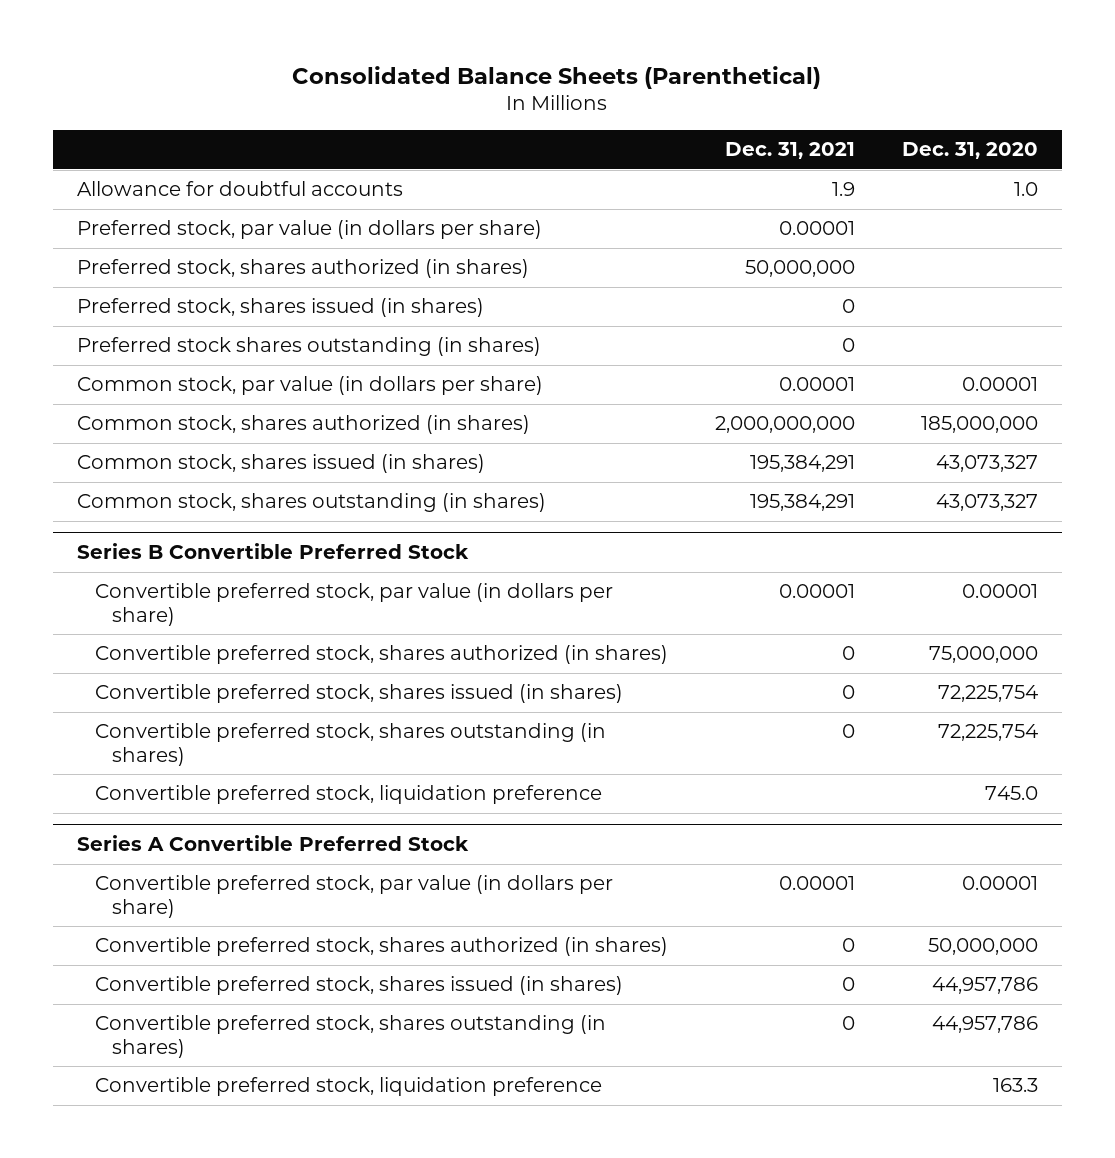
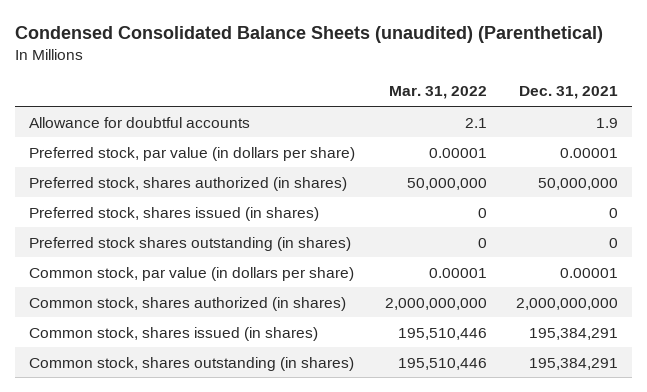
- Consolidated Balance Sheets (Parenthetical)
+ Condensed Consolidated Balance Sheets (unaudited) (Parenthetical)
- | Dec. 31, 2021 | Dec. 31, 2020
+ | Mar. 31, 2022 | Dec. 31, 2021
- Series B Convertible Preferred Stock
- Convertible preferred stock, par value (in dollars per share) | 0.00001 | 0.00001
- Convertible preferred stock, shares authorized (in shares) | 0 | 75,000,000
- Convertible preferred stock, shares issued (in shares) | 0 | 72,225,754
- Convertible preferred stock, shares outstanding (in shares) | 0 | 72,225,754
- Convertible preferred stock, liquidation preference | | 745.0
- Series A Convertible Preferred Stock
- Convertible preferred stock, par value (in dollars per share) | 0.00001 | 0.00001
- Convertible preferred stock, shares authorized (in shares) | 0 | 50,000,000
- Convertible preferred stock, shares issued (in shares) | 0 | 44,957,786
- Convertible preferred stock, shares outstanding (in shares) | 0 | 44,957,786
- Convertible preferred stock, liquidation preference | | 163.3

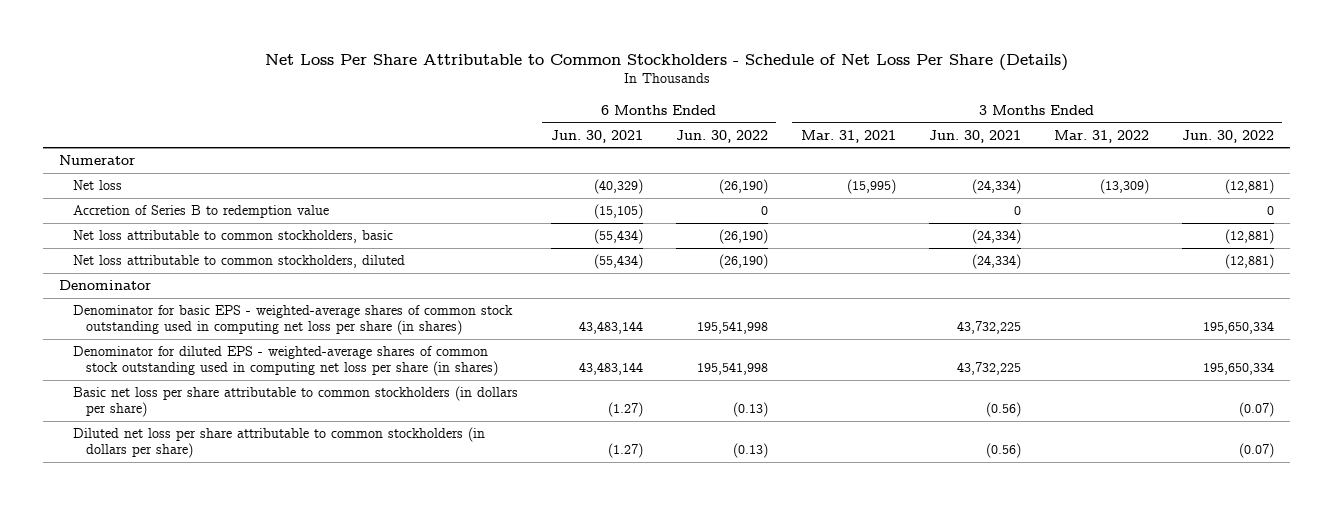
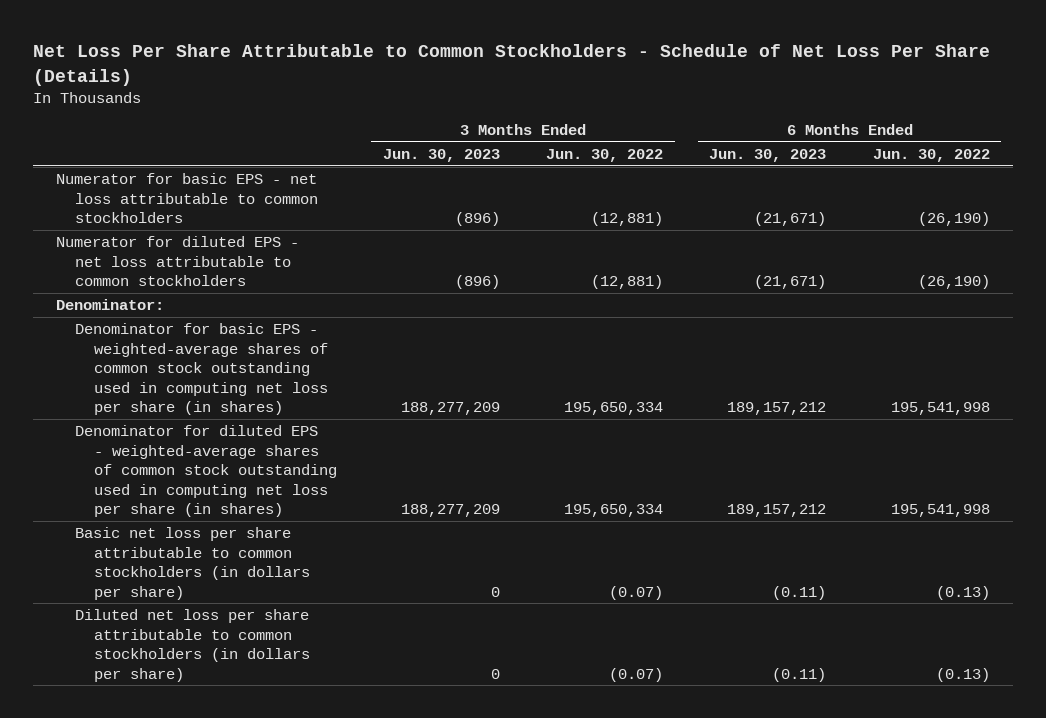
- | 6 Months Ended Jun. 30, 2021 | 6 Months Ended Jun. 30, 2022 | 3 Months Ended Mar. 31, 2021 | 3 Months Ended Jun. 30, 2021 | 3 Months Ended Mar. 31, 2022 | 3 Months Ended Jun. 30, 2022
+ | 3 Months Ended Jun. 30, 2023 | 3 Months Ended Jun. 30, 2022 | 6 Months Ended Jun. 30, 2023 | 6 Months Ended Jun. 30, 2022
- Numerator
- Net loss | (40,329) | (26,190) | (15,995) | (24,334) | (13,309) | (12,881)
- Accretion of Series B to redemption value | (15,105) | 0 | | 0 | | 0
- Net loss attributable to common stockholders, basic | (55,434) | (26,190) | | (24,334) | | (12,881)
- Net loss attributable to common stockholders, diluted | (55,434) | (26,190) | | (24,334) | | (12,881)
- Denominator
+ Numerator for basic EPS - net loss attributable to common stockholders | (896) | (12,881) | (21,671) | (26,190)
+ Numerator for diluted EPS - net loss attributable to common stockholders | (896) | (12,881) | (21,671) | (26,190)
+ Denominator:

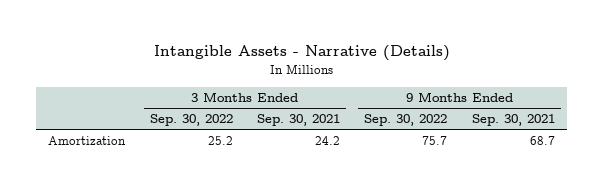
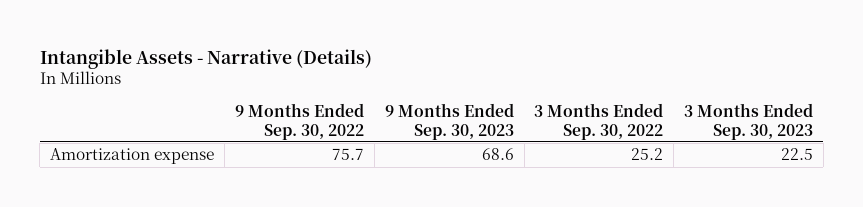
- | 3 Months Ended Sep. 30, 2022 | 3 Months Ended Sep. 30, 2021 | 9 Months Ended Sep. 30, 2022 | 9 Months Ended Sep. 30, 2021
+ | 9 Months Ended Sep. 30, 2022 | 9 Months Ended Sep. 30, 2023 | 3 Months Ended Sep. 30, 2022 | 3 Months Ended Sep. 30, 2023
- Amortization | 25.2 | 24.2 | 75.7 | 68.7
+ Amortization expense | 75.7 | 68.6 | 25.2 | 22.5

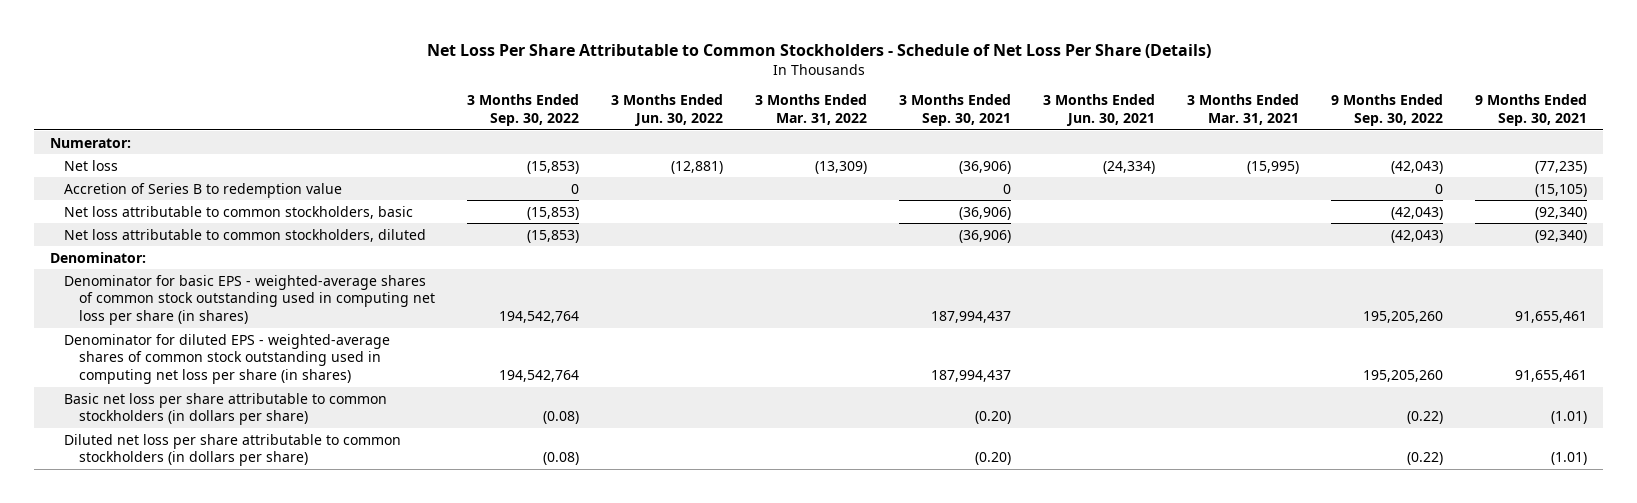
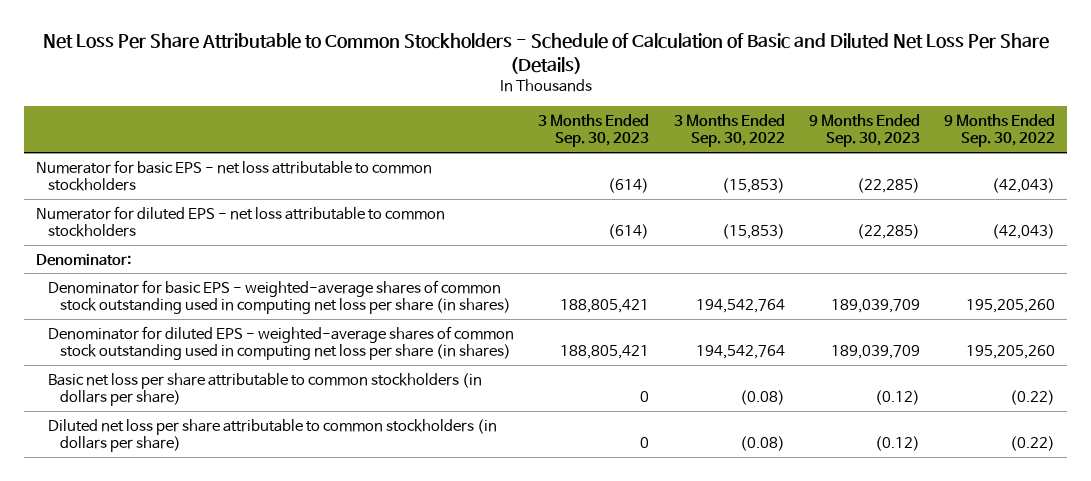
- Net Loss Per Share Attributable to Common Stockholders - Schedule of Net Loss Per Share (Details)
+ Net Loss Per Share Attributable to Common Stockholders - Schedule of Calculation of Basic and Diluted Net Loss Per Share (Details)
- | 3 Months Ended Sep. 30, 2022 | 3 Months Ended Jun. 30, 2022 | 3 Months Ended Mar. 31, 2022 | 3 Months Ended Sep. 30, 2021 | 3 Months Ended Jun. 30, 2021 | 3 Months Ended Mar. 31, 2021 | 9 Months Ended Sep. 30, 2022 | 9 Months Ended Sep. 30, 2021
+ | 3 Months Ended Sep. 30, 2023 | 3 Months Ended Sep. 30, 2022 | 9 Months Ended Sep. 30, 2023 | 9 Months Ended Sep. 30, 2022
- Numerator:
- Net loss | (15,853) | (12,881) | (13,309) | (36,906) | (24,334) | (15,995) | (42,043) | (77,235)
- Accretion of Series B to redemption value | 0 | | | 0 | | | 0 | (15,105)
- Net loss attributable to common stockholders, basic | (15,853) | | | (36,906) | | | (42,043) | (92,340)
- Net loss attributable to common stockholders, diluted | (15,853) | | | (36,906) | | | (42,043) | (92,340)
+ Numerator for basic EPS - net loss attributable to common stockholders | (614) | (15,853) | (22,285) | (42,043)
+ Numerator for diluted EPS - net loss attributable to common stockholders | (614) | (15,853) | (22,285) | (42,043)

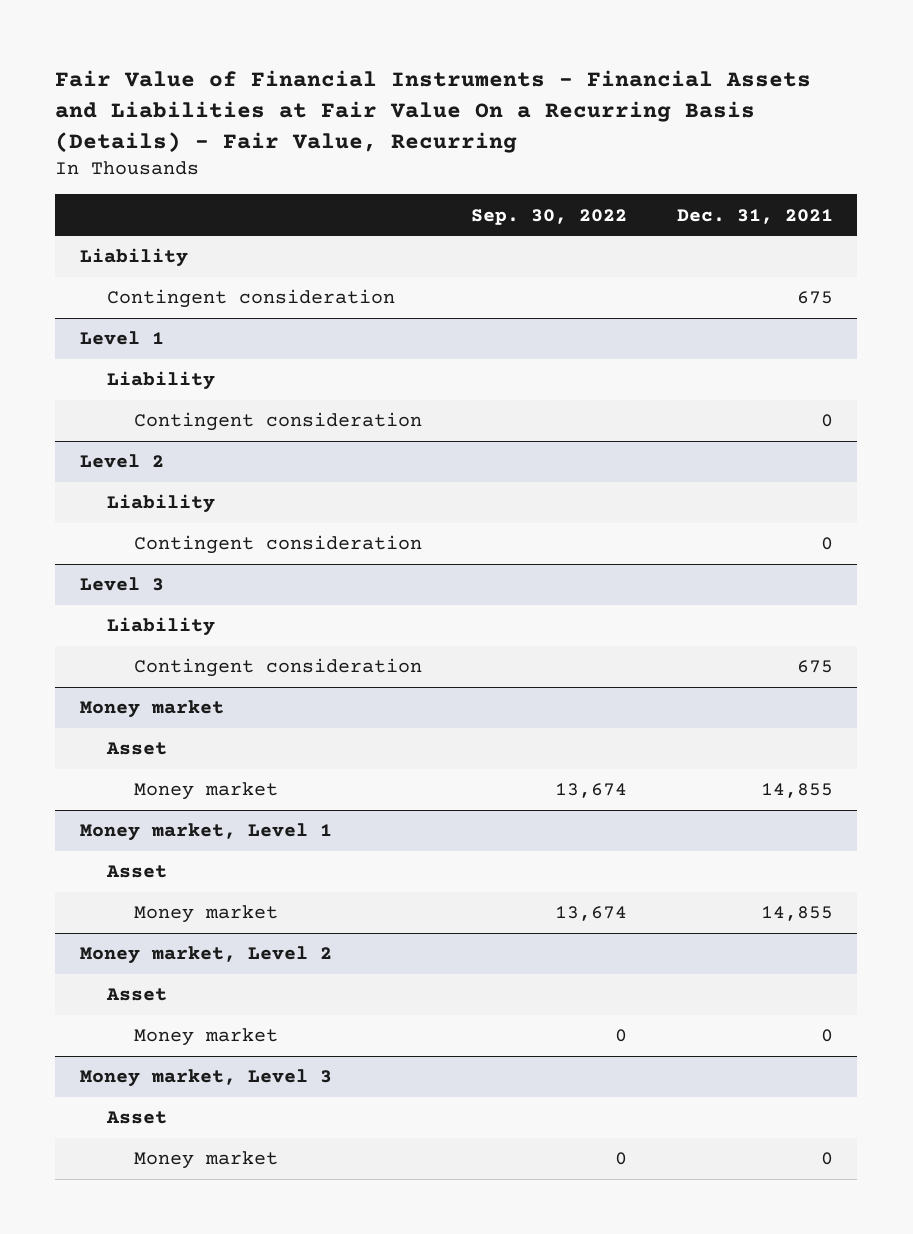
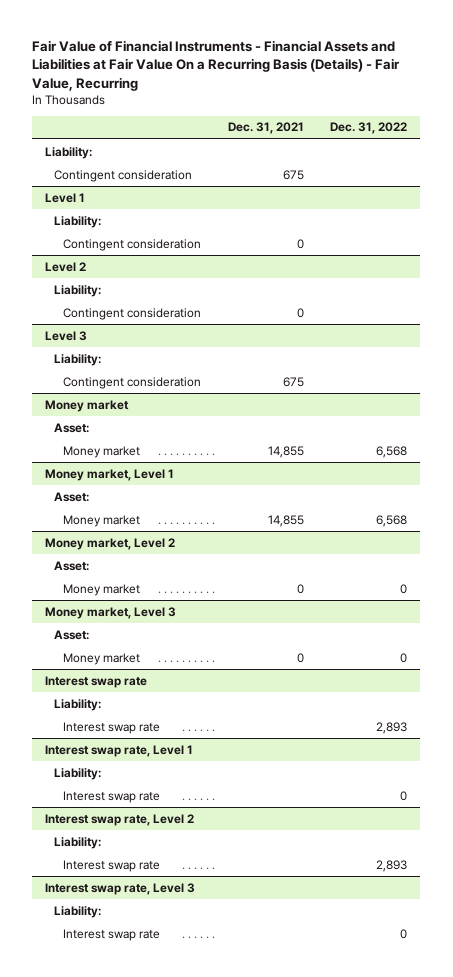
- | Sep. 30, 2022 | Dec. 31, 2021
+ | Dec. 31, 2021 | Dec. 31, 2022
- Liability
+ Liability:
@ Level 1
- Liability
+ Liability:
@ Level 2
- Liability
+ Liability:
@ Level 3
- Liability
+ Liability:
@ Money market
- Asset
+ Asset:
@ Money market, Level 1
- Asset
+ Asset:
@ Money market, Level 2
- Asset
+ Asset:
@ Money market, Level 3
- Asset
+ Asset:
+ Interest swap rate
+ Liability:
+ Interest swap rate | | 2,893
+ Interest swap rate, Level 1
+ Liability:
+ Interest swap rate | | 0
+ Interest swap rate, Level 2
+ Liability:
+ Interest swap rate | | 2,893
+ Interest swap rate, Level 3
+ Liability:
+ Interest swap rate | | 0

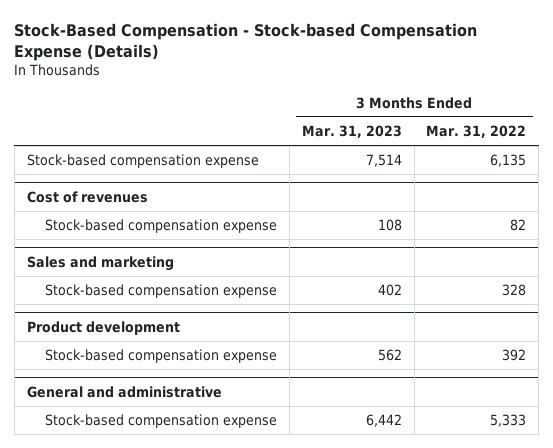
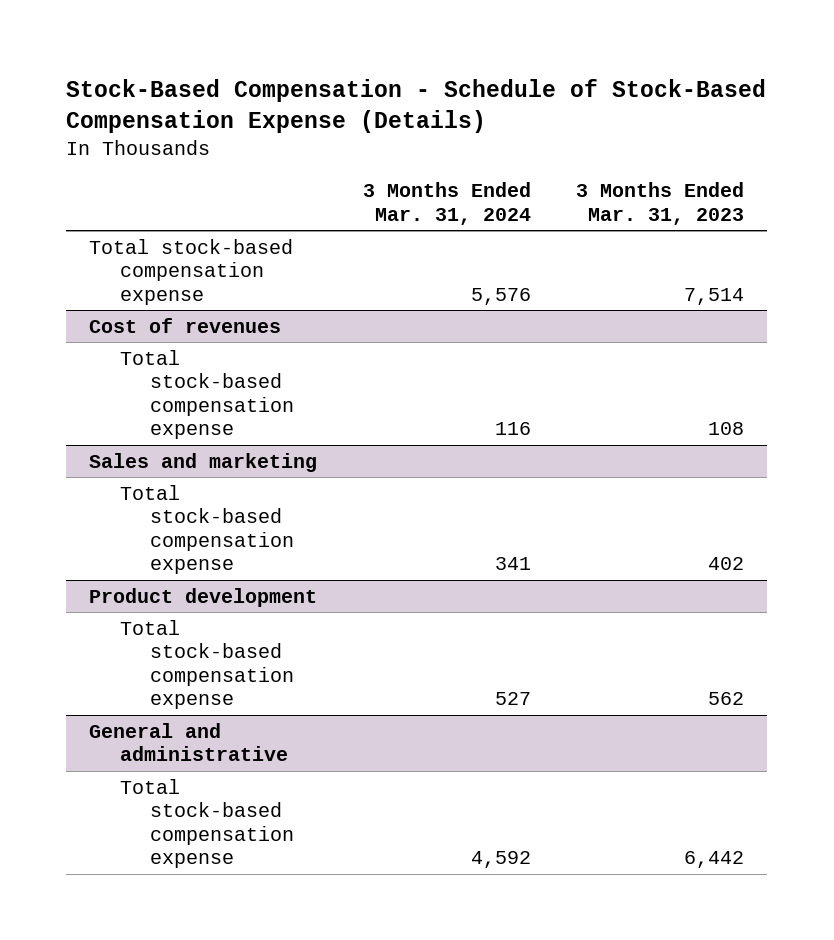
- Stock-Based Compensation - Stock-based Compensation Expense (Details)
+ Stock-Based Compensation - Schedule of Stock-Based Compensation Expense (Details)
- | 3 Months Ended Mar. 31, 2023 | 3 Months Ended Mar. 31, 2022
+ | 3 Months Ended Mar. 31, 2024 | 3 Months Ended Mar. 31, 2023
- Stock-based compensation expense | 7,514 | 6,135
+ Total stock-based compensation expense | 5,576 | 7,514
@ Cost of revenues
- Stock-based compensation expense | 108 | 82
+ Total stock-based compensation expense | 116 | 108
@ Sales and marketing
- Stock-based compensation expense | 402 | 328
+ Total stock-based compensation expense | 341 | 402
@ Product development
- Stock-based compensation expense | 562 | 392
+ Total stock-based compensation expense | 527 | 562
@ General and administrative
- Stock-based compensation expense | 6,442 | 5,333
+ Total stock-based compensation expense | 4,592 | 6,442

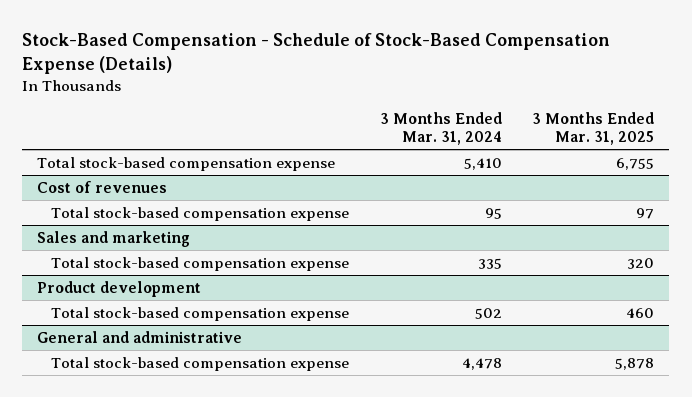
- | 3 Months Ended Mar. 31, 2024 | 3 Months Ended Mar. 31, 2023
+ | 3 Months Ended Mar. 31, 2024 | 3 Months Ended Mar. 31, 2025
- Total stock-based compensation expense | 5,576 | 7,514
+ Total stock-based compensation expense | 5,410 | 6,755
@ Cost of revenues
- Total stock-based compensation expense | 116 | 108
+ Total stock-based compensation expense | 95 | 97
@ Sales and marketing
- Total stock-based compensation expense | 341 | 402
+ Total stock-based compensation expense | 335 | 320
@ Product development
- Total stock-based compensation expense | 527 | 562
+ Total stock-based compensation expense | 502 | 460
@ General and administrative
- Total stock-based compensation expense | 4,592 | 6,442
+ Total stock-based compensation expense | 4,478 | 5,878

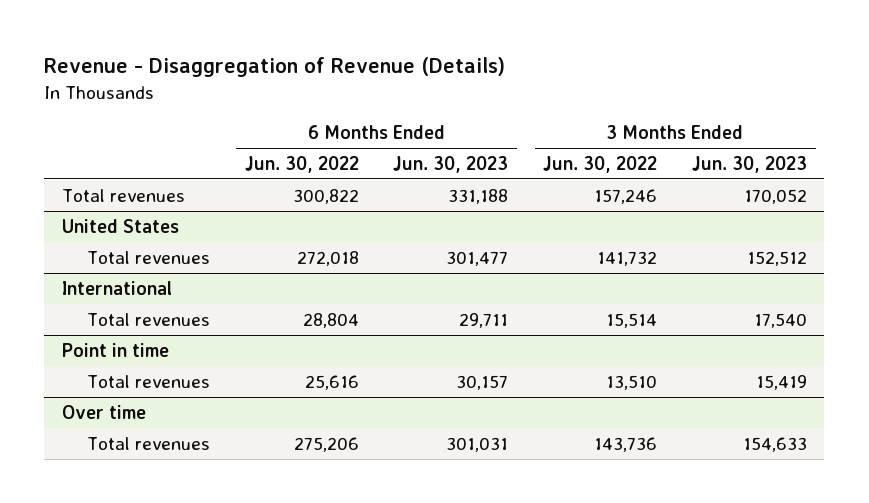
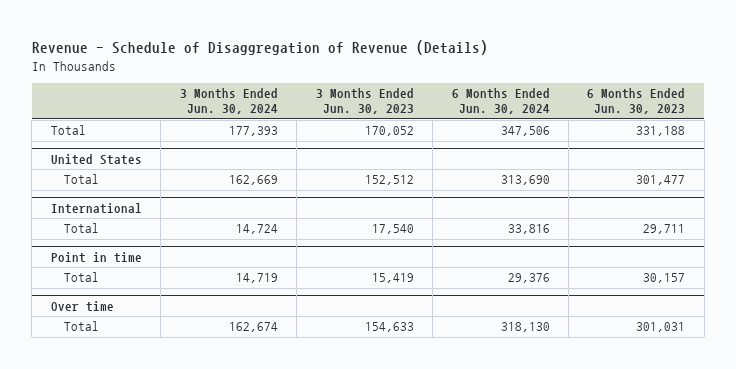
- Revenue - Disaggregation of Revenue (Details)
+ Revenue - Schedule of Disaggregation of Revenue (Details)
- | 6 Months Ended Jun. 30, 2022 | 6 Months Ended Jun. 30, 2023 | 3 Months Ended Jun. 30, 2022 | 3 Months Ended Jun. 30, 2023
+ | 3 Months Ended Jun. 30, 2024 | 3 Months Ended Jun. 30, 2023 | 6 Months Ended Jun. 30, 2024 | 6 Months Ended Jun. 30, 2023
- Total revenues | 300,822 | 331,188 | 157,246 | 170,052
+ Total | 177,393 | 170,052 | 347,506 | 331,188
@ United States
- Total revenues | 272,018 | 301,477 | 141,732 | 152,512
+ Total | 162,669 | 152,512 | 313,690 | 301,477
@ International
- Total revenues | 28,804 | 29,711 | 15,514 | 17,540
+ Total | 14,724 | 17,540 | 33,816 | 29,711
@ Point in time
- Total revenues | 25,616 | 30,157 | 13,510 | 15,419
+ Total | 14,719 | 15,419 | 29,376 | 30,157
@ Over time
- Total revenues | 275,206 | 301,031 | 143,736 | 154,633
+ Total | 162,674 | 154,633 | 318,130 | 301,031

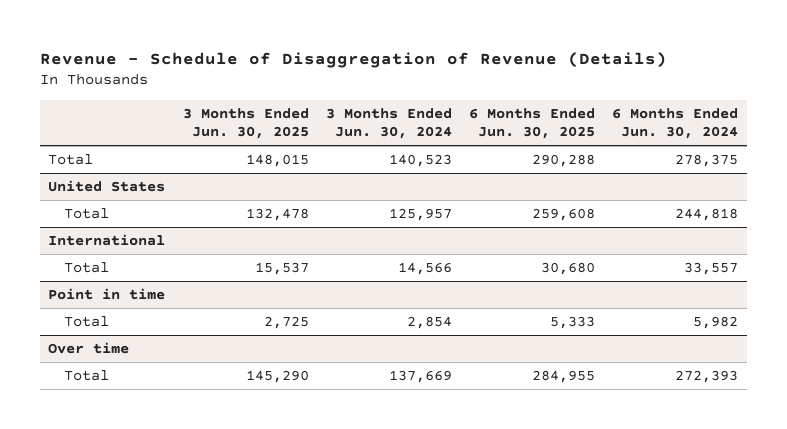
- | 3 Months Ended Jun. 30, 2024 | 3 Months Ended Jun. 30, 2023 | 6 Months Ended Jun. 30, 2024 | 6 Months Ended Jun. 30, 2023
+ | 3 Months Ended Jun. 30, 2025 | 3 Months Ended Jun. 30, 2024 | 6 Months Ended Jun. 30, 2025 | 6 Months Ended Jun. 30, 2024
- Total | 177,393 | 170,052 | 347,506 | 331,188
+ Total | 148,015 | 140,523 | 290,288 | 278,375
@ United States
- Total | 162,669 | 152,512 | 313,690 | 301,477
+ Total | 132,478 | 125,957 | 259,608 | 244,818
@ International
- Total | 14,724 | 17,540 | 33,816 | 29,711
+ Total | 15,537 | 14,566 | 30,680 | 33,557
@ Point in time
- Total | 14,719 | 15,419 | 29,376 | 30,157
+ Total | 2,725 | 2,854 | 5,333 | 5,982
@ Over time
- Total | 162,674 | 154,633 | 318,130 | 301,031
+ Total | 145,290 | 137,669 | 284,955 | 272,393

